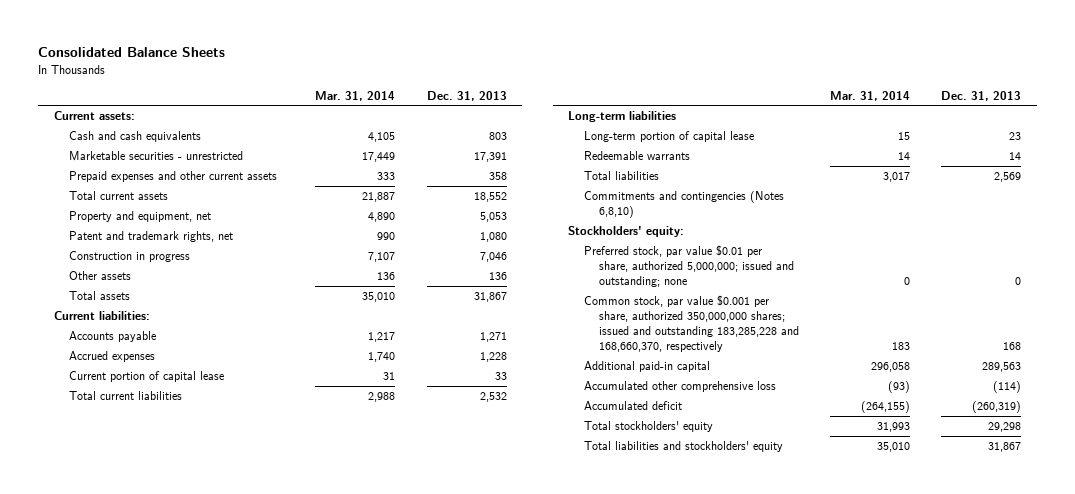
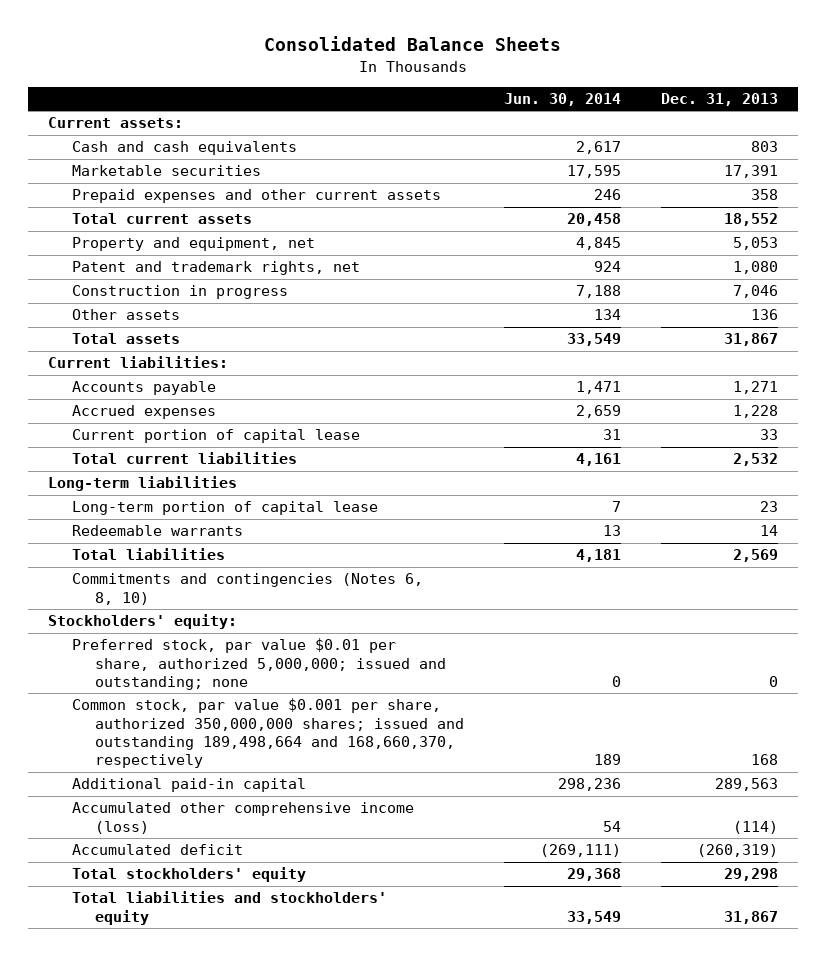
- | Mar. 31, 2014 | Dec. 31, 2013
+ | Jun. 30, 2014 | Dec. 31, 2013
- Marketable securities - unrestricted | 17,449 | 17,391
+ Marketable securities | 17,595 | 17,391
- Commitments and contingencies (Notes 6,8,10)
+ Commitments and contingencies (Notes 6, 8, 10)
- Common stock, par value $0.001 per share, authorized 350,000,000 shares; issued and outstanding 183,285,228 and 168,660,370, respectively | 183 | 168
+ Common stock, par value $0.001 per share, authorized 350,000,000 shares; issued and outstanding 189,498,664 and 168,660,370, respectively | 189 | 168
- Accumulated other comprehensive loss | (93) | (114)
+ Accumulated other comprehensive income (loss) | 54 | (114)

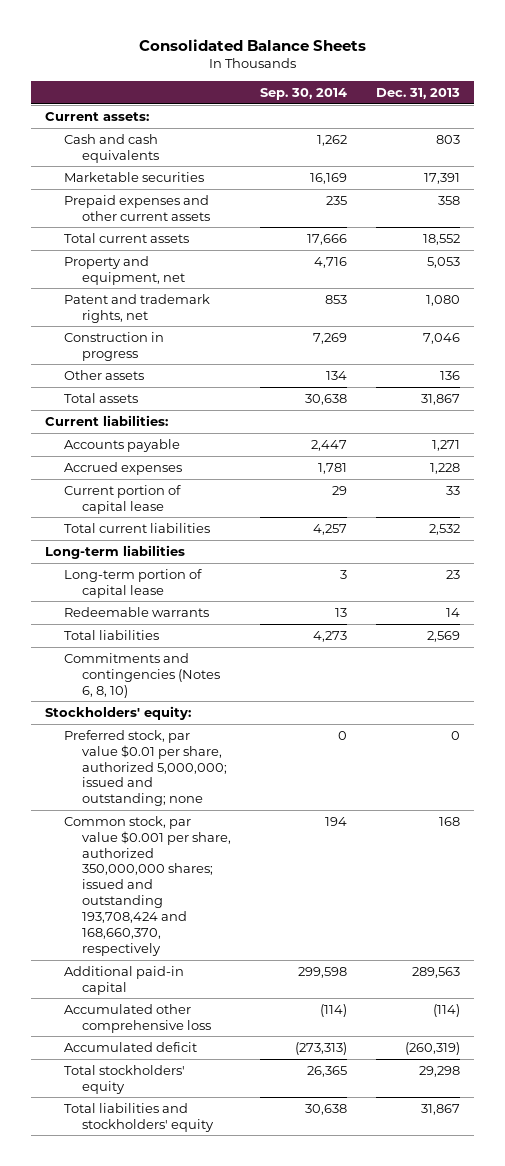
- | Jun. 30, 2014 | Dec. 31, 2013
+ | Sep. 30, 2014 | Dec. 31, 2013
- Common stock, par value $0.001 per share, authorized 350,000,000 shares; issued and outstanding 189,498,664 and 168,660,370, respectively | 189 | 168
+ Common stock, par value $0.001 per share, authorized 350,000,000 shares; issued and outstanding 193,708,424 and 168,660,370, respectively | 194 | 168
- Accumulated other comprehensive income (loss) | 54 | (114)
+ Accumulated other comprehensive loss | (114) | (114)

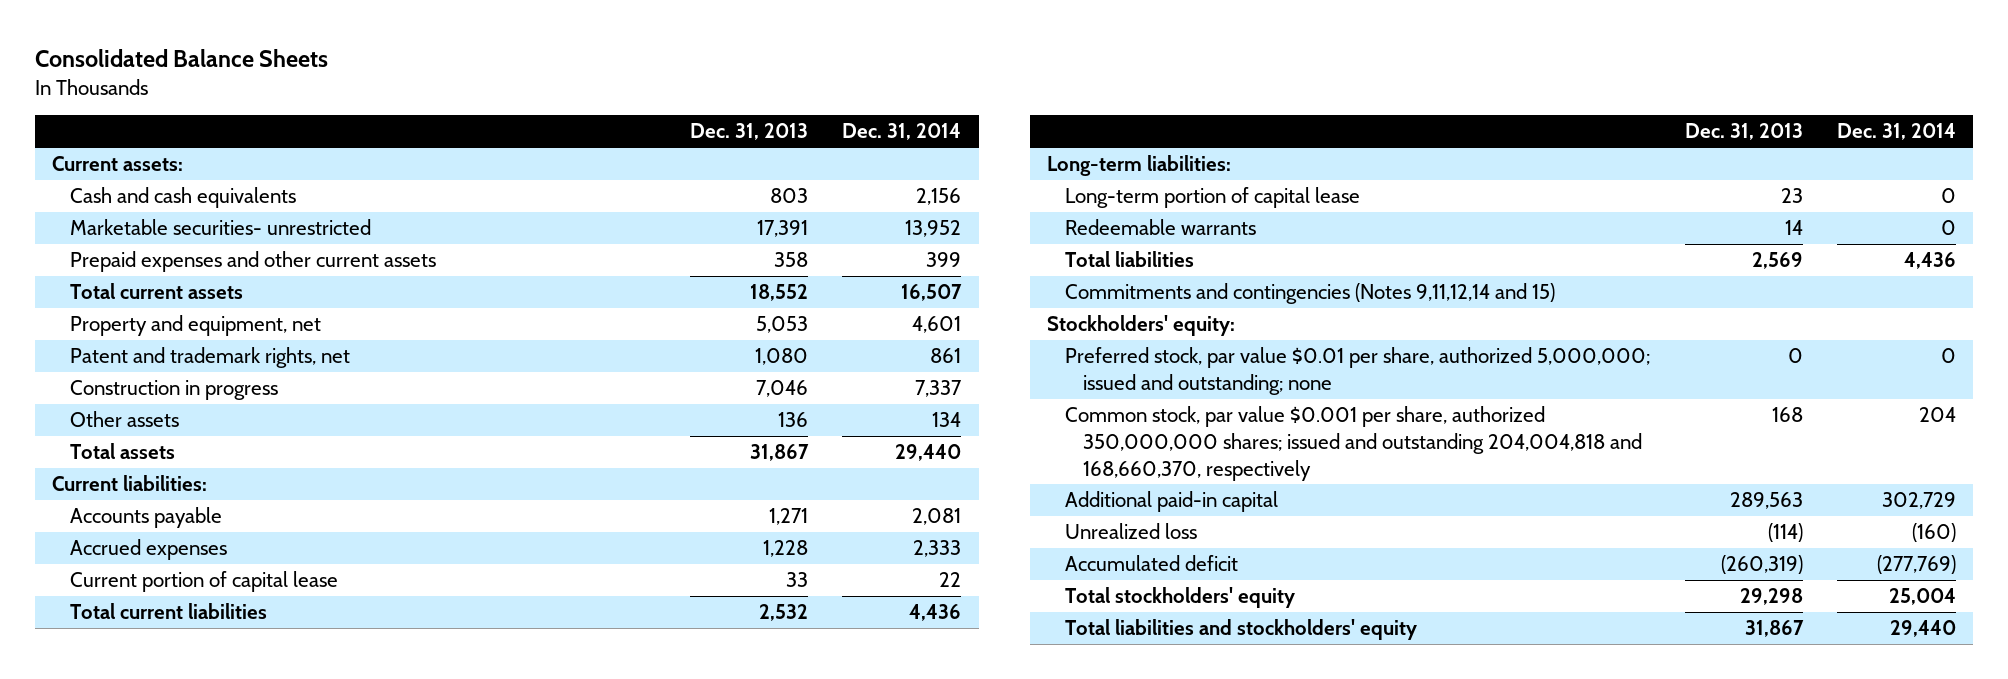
- | Sep. 30, 2014 | Dec. 31, 2013
+ | Dec. 31, 2013 | Dec. 31, 2014
- Marketable securities | 16,169 | 17,391
+ Marketable securities- unrestricted | 17,391 | 13,952
- Long-term liabilities
+ Long-term liabilities:
- Commitments and contingencies (Notes 6, 8, 10)
+ Commitments and contingencies (Notes 9,11,12,14 and 15)
- Common stock, par value $0.001 per share, authorized 350,000,000 shares; issued and outstanding 193,708,424 and 168,660,370, respectively | 194 | 168
+ Common stock, par value $0.001 per share, authorized 350,000,000 shares; issued and outstanding 204,004,818 and 168,660,370, respectively | 168 | 204
- Accumulated other comprehensive loss | (114) | (114)
+ Unrealized loss | (114) | (160)

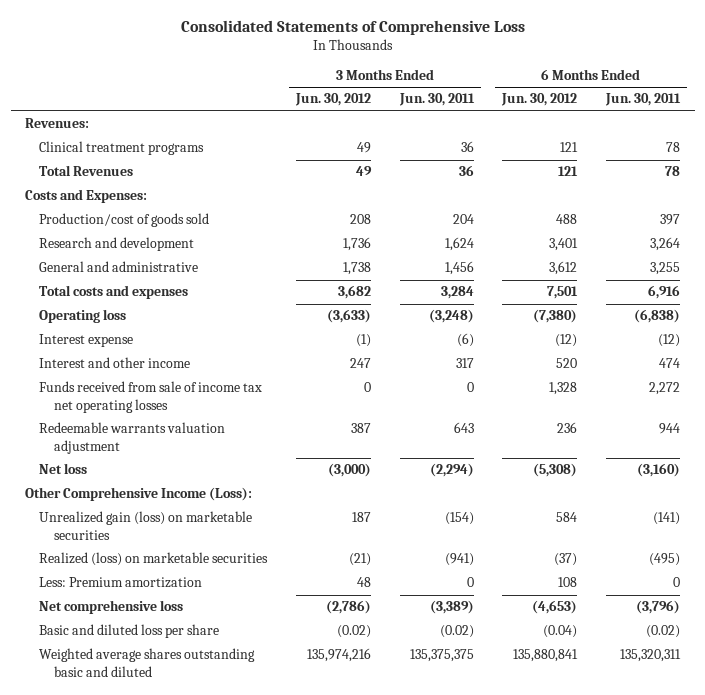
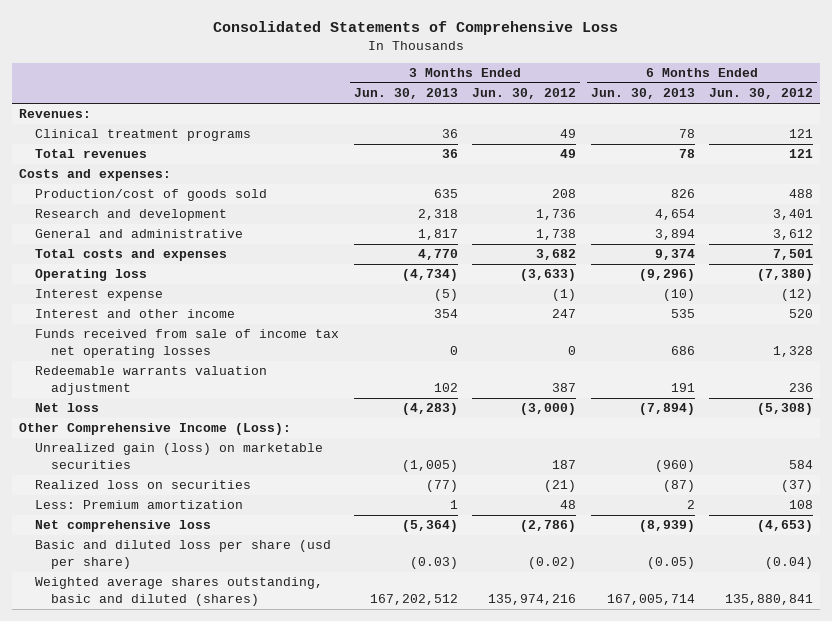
- | 3 Months Ended Jun. 30, 2012 | 3 Months Ended Jun. 30, 2011 | 6 Months Ended Jun. 30, 2012 | 6 Months Ended Jun. 30, 2011
+ | 3 Months Ended Jun. 30, 2013 | 3 Months Ended Jun. 30, 2012 | 6 Months Ended Jun. 30, 2013 | 6 Months Ended Jun. 30, 2012
- Total Revenues | 49 | 36 | 121 | 78
- Costs and Expenses:
+ Total revenues | 36 | 49 | 78 | 121
+ Costs and expenses:
- Realized (loss) on marketable securities | (21) | (941) | (37) | (495)
+ Realized loss on securities | (77) | (21) | (87) | (37)
- Basic and diluted loss per share | (0.02) | (0.02) | (0.04) | (0.02)
- Weighted average shares outstanding basic and diluted | 135,974,216 | 135,375,375 | 135,880,841 | 135,320,311
+ Basic and diluted loss per share (usd per share) | (0.03) | (0.02) | (0.05) | (0.04)
+ Weighted average shares outstanding, basic and diluted (shares) | 167,202,512 | 135,974,216 | 167,005,714 | 135,880,841

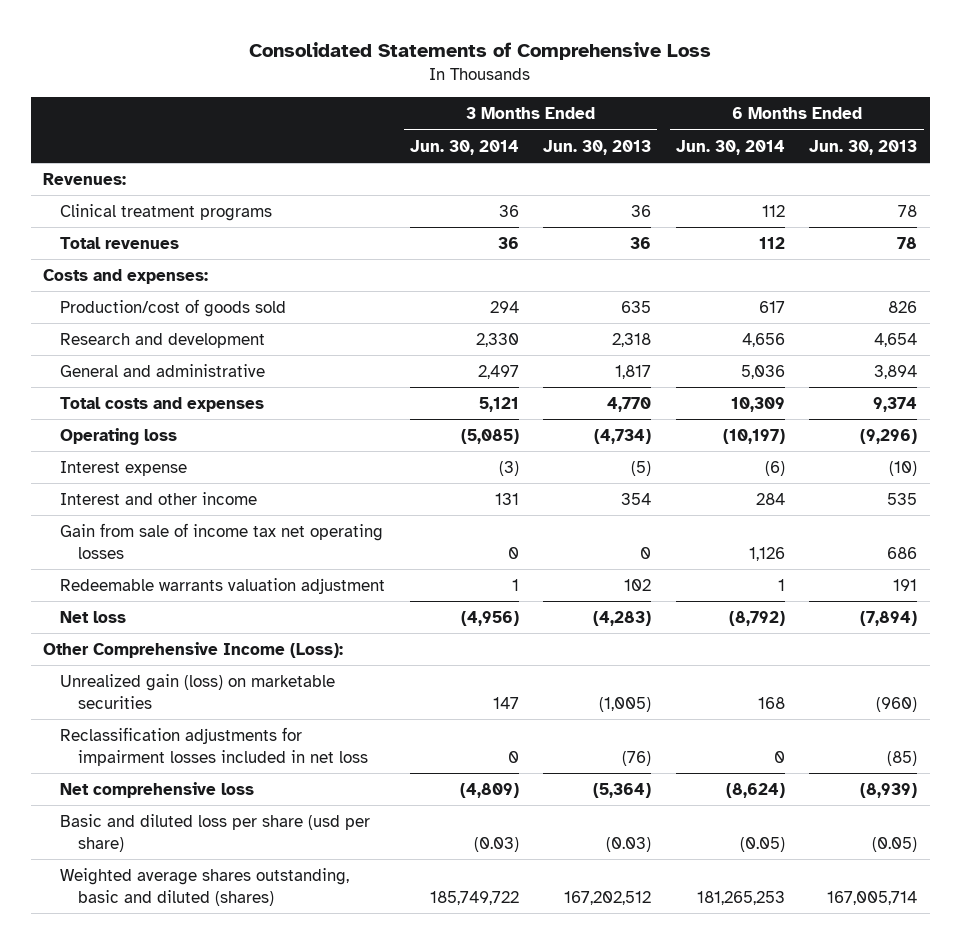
- | 3 Months Ended Jun. 30, 2013 | 3 Months Ended Jun. 30, 2012 | 6 Months Ended Jun. 30, 2013 | 6 Months Ended Jun. 30, 2012
+ | 3 Months Ended Jun. 30, 2014 | 3 Months Ended Jun. 30, 2013 | 6 Months Ended Jun. 30, 2014 | 6 Months Ended Jun. 30, 2013
- Funds received from sale of income tax net operating losses | 0 | 0 | 686 | 1,328
+ Gain from sale of income tax net operating losses | 0 | 0 | 1,126 | 686
- Realized loss on securities | (77) | (21) | (87) | (37)
- Less: Premium amortization | 1 | 48 | 2 | 108
+ Reclassification adjustments for impairment losses included in net loss | 0 | (76) | 0 | (85)

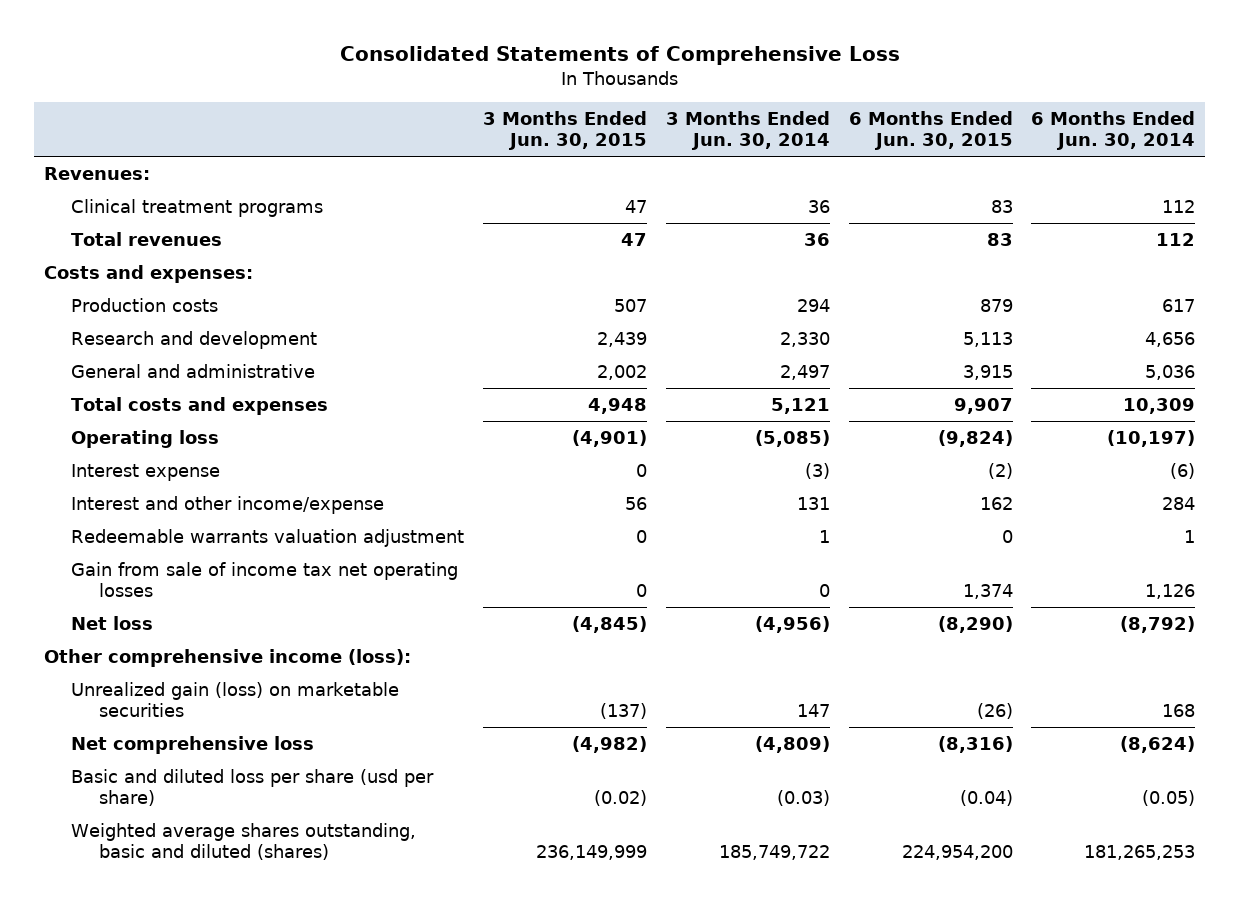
- | 3 Months Ended Jun. 30, 2014 | 3 Months Ended Jun. 30, 2013 | 6 Months Ended Jun. 30, 2014 | 6 Months Ended Jun. 30, 2013
+ | 3 Months Ended Jun. 30, 2015 | 3 Months Ended Jun. 30, 2014 | 6 Months Ended Jun. 30, 2015 | 6 Months Ended Jun. 30, 2014
- Production/cost of goods sold | 294 | 635 | 617 | 826
+ Production costs | 507 | 294 | 879 | 617
- Interest and other income | 131 | 354 | 284 | 535
+ Interest and other income/expense | 56 | 131 | 162 | 284
moved down: Gain from sale of income tax net operating losses | 0 | 0 | 1,374 | 1,126
- Other Comprehensive Income (Loss):
+ Other comprehensive income (loss):
- Reclassification adjustments for impairment losses included in net loss | 0 | (76) | 0 | (85)

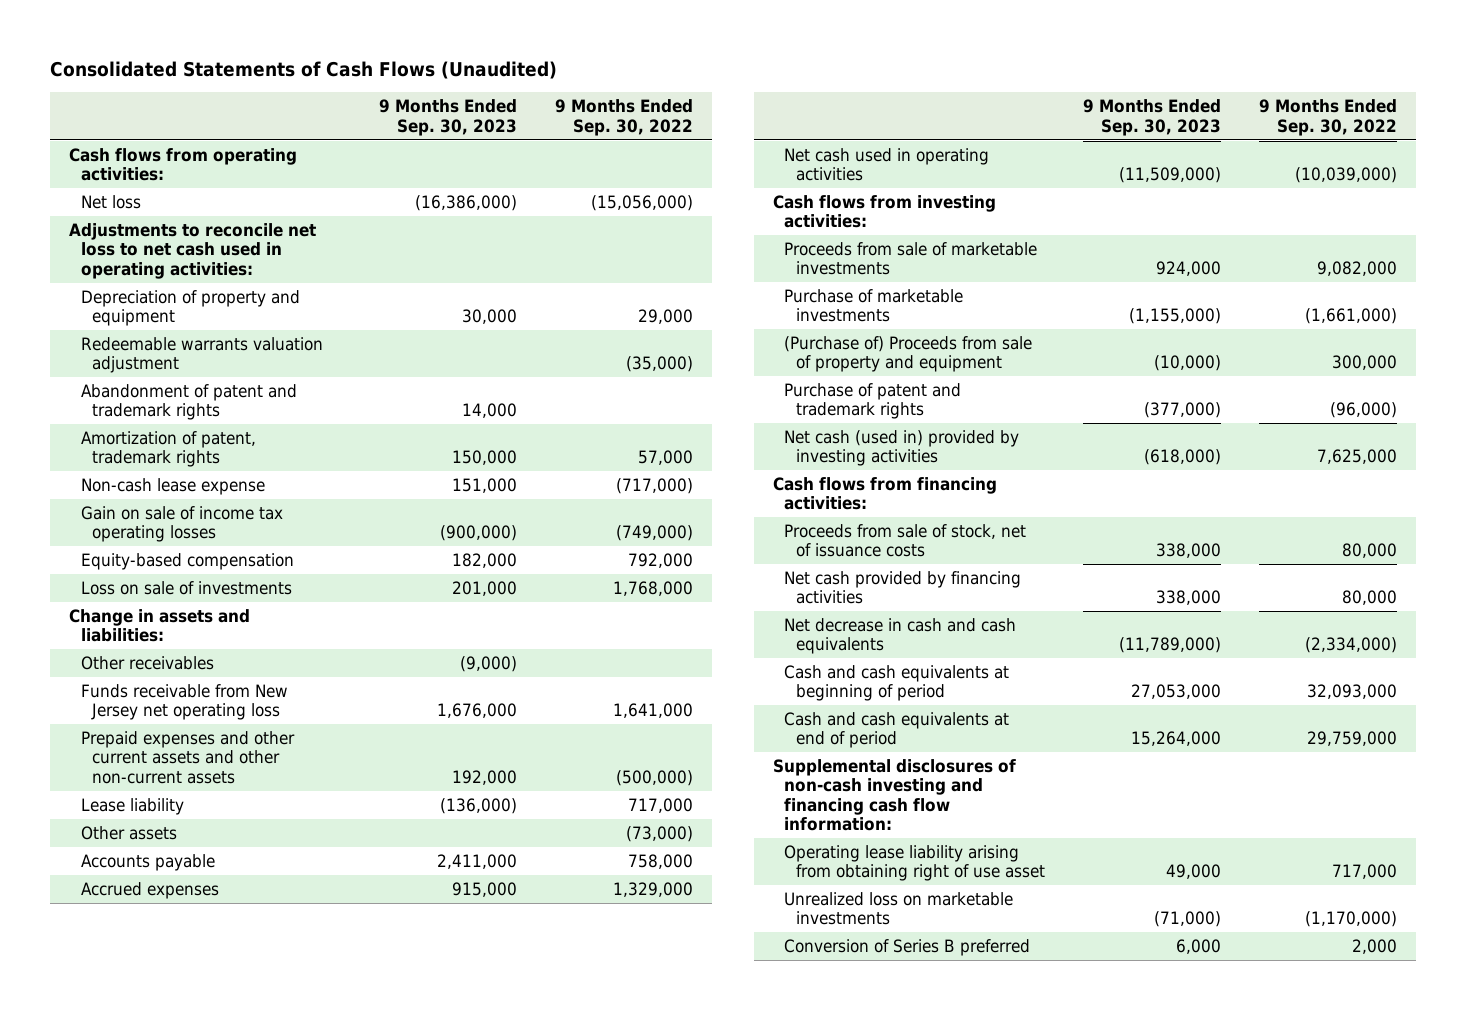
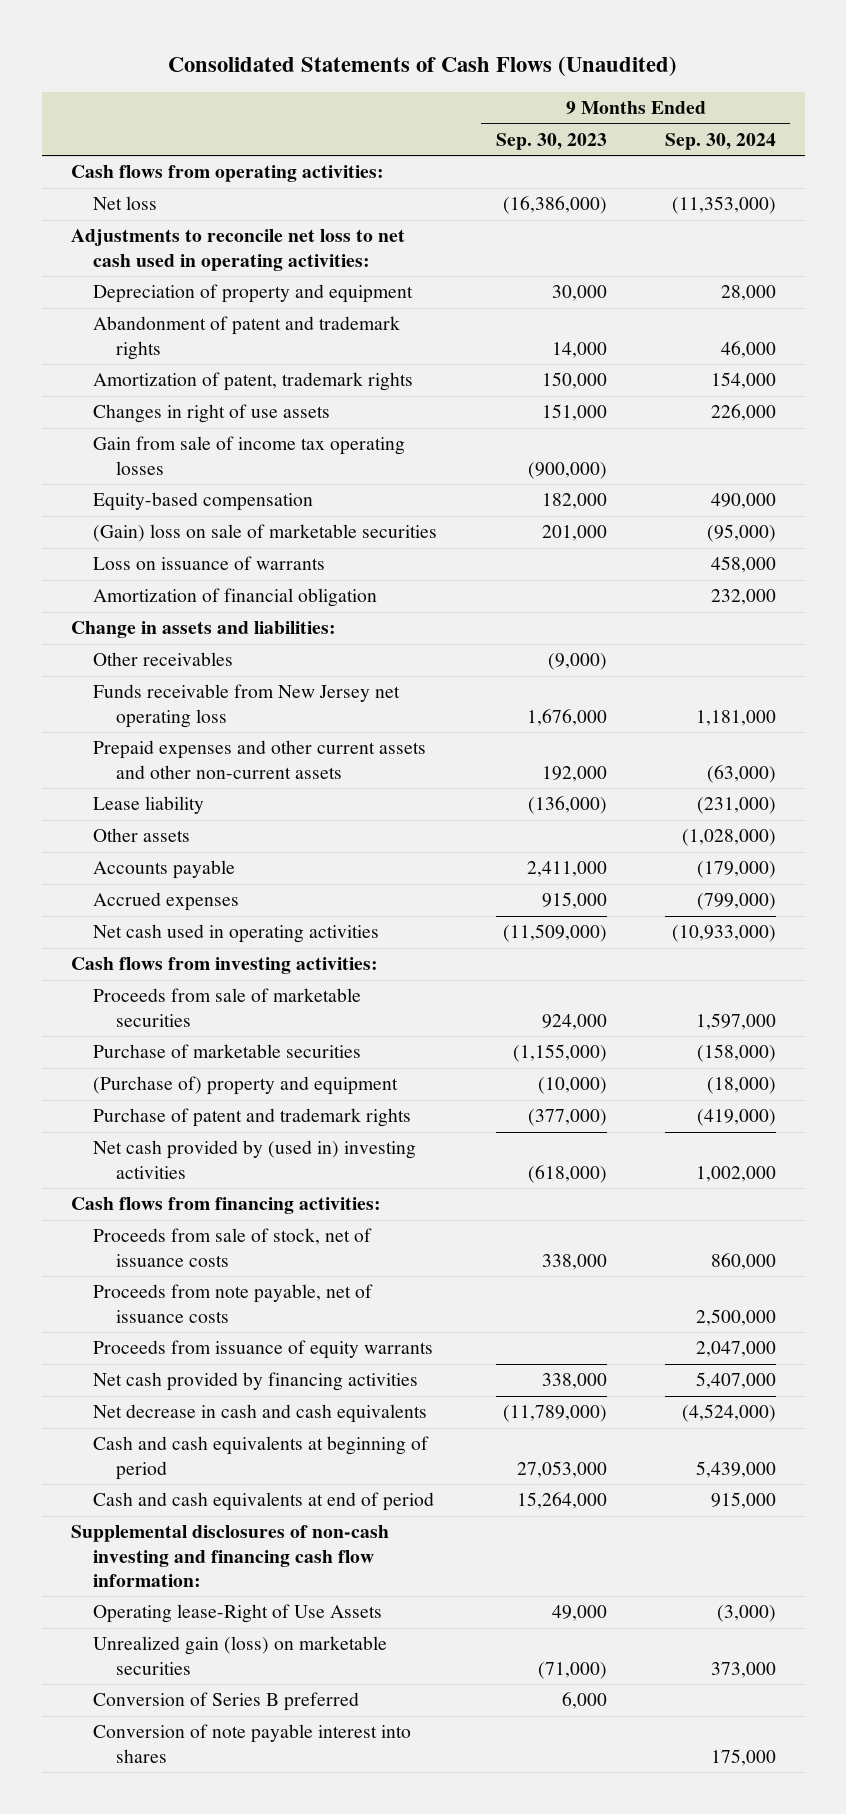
- | 9 Months Ended Sep. 30, 2023 | 9 Months Ended Sep. 30, 2022
+ | 9 Months Ended Sep. 30, 2023 | 9 Months Ended Sep. 30, 2024
- Redeemable warrants valuation adjustment | | (35,000)
- Non-cash lease expense | 151,000 | (717,000)
- Gain on sale of income tax operating losses | (900,000) | (749,000)
+ Changes in right of use assets | 151,000 | 226,000
+ Gain from sale of income tax operating losses | (900,000) |
- Loss on sale of investments | 201,000 | 1,768,000
+ (Gain) loss on sale of marketable securities | 201,000 | (95,000)
+ Loss on issuance of warrants | | 458,000
+ Amortization of financial obligation | | 232,000
- Proceeds from sale of marketable investments | 924,000 | 9,082,000
- Purchase of marketable investments | (1,155,000) | (1,661,000)
- (Purchase of) Proceeds from sale of property and equipment | (10,000) | 300,000
+ Proceeds from sale of marketable securities | 924,000 | 1,597,000
+ Purchase of marketable securities | (1,155,000) | (158,000)
+ (Purchase of) property and equipment | (10,000) | (18,000)
- Net cash (used in) provided by investing activities | (618,000) | 7,625,000
+ Net cash provided by (used in) investing activities | (618,000) | 1,002,000
+ Proceeds from note payable, net of issuance costs | | 2,500,000
+ Proceeds from issuance of equity warrants | | 2,047,000
- Operating lease liability arising from obtaining right of use asset | 49,000 | 717,000
- Unrealized loss on marketable investments | (71,000) | (1,170,000)
+ Operating lease-Right of Use Assets | 49,000 | (3,000)
+ Unrealized gain (loss) on marketable securities | (71,000) | 373,000
+ Conversion of note payable interest into shares | | 175,000

